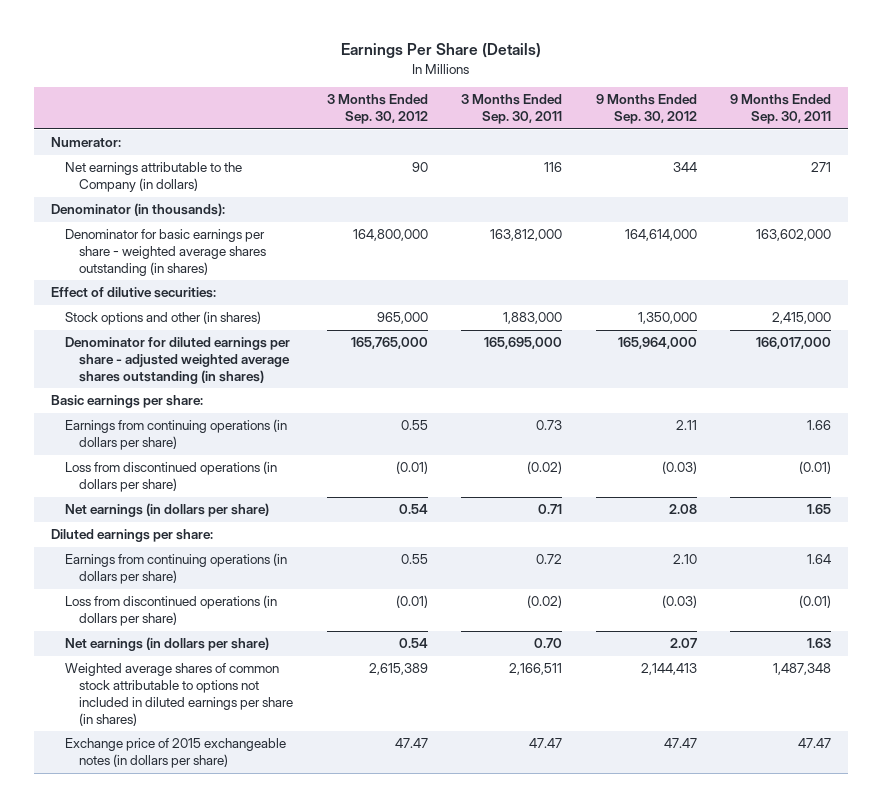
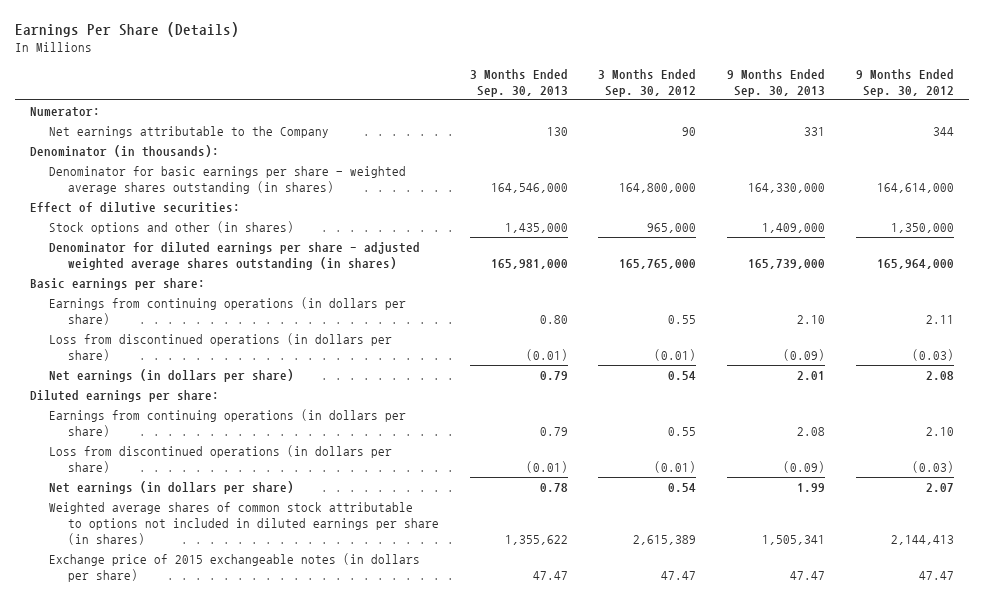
- | 3 Months Ended Sep. 30, 2012 | 3 Months Ended Sep. 30, 2011 | 9 Months Ended Sep. 30, 2012 | 9 Months Ended Sep. 30, 2011
+ | 3 Months Ended Sep. 30, 2013 | 3 Months Ended Sep. 30, 2012 | 9 Months Ended Sep. 30, 2013 | 9 Months Ended Sep. 30, 2012
- Net earnings attributable to the Company (in dollars) | 90 | 116 | 344 | 271
+ Net earnings attributable to the Company | 130 | 90 | 331 | 344

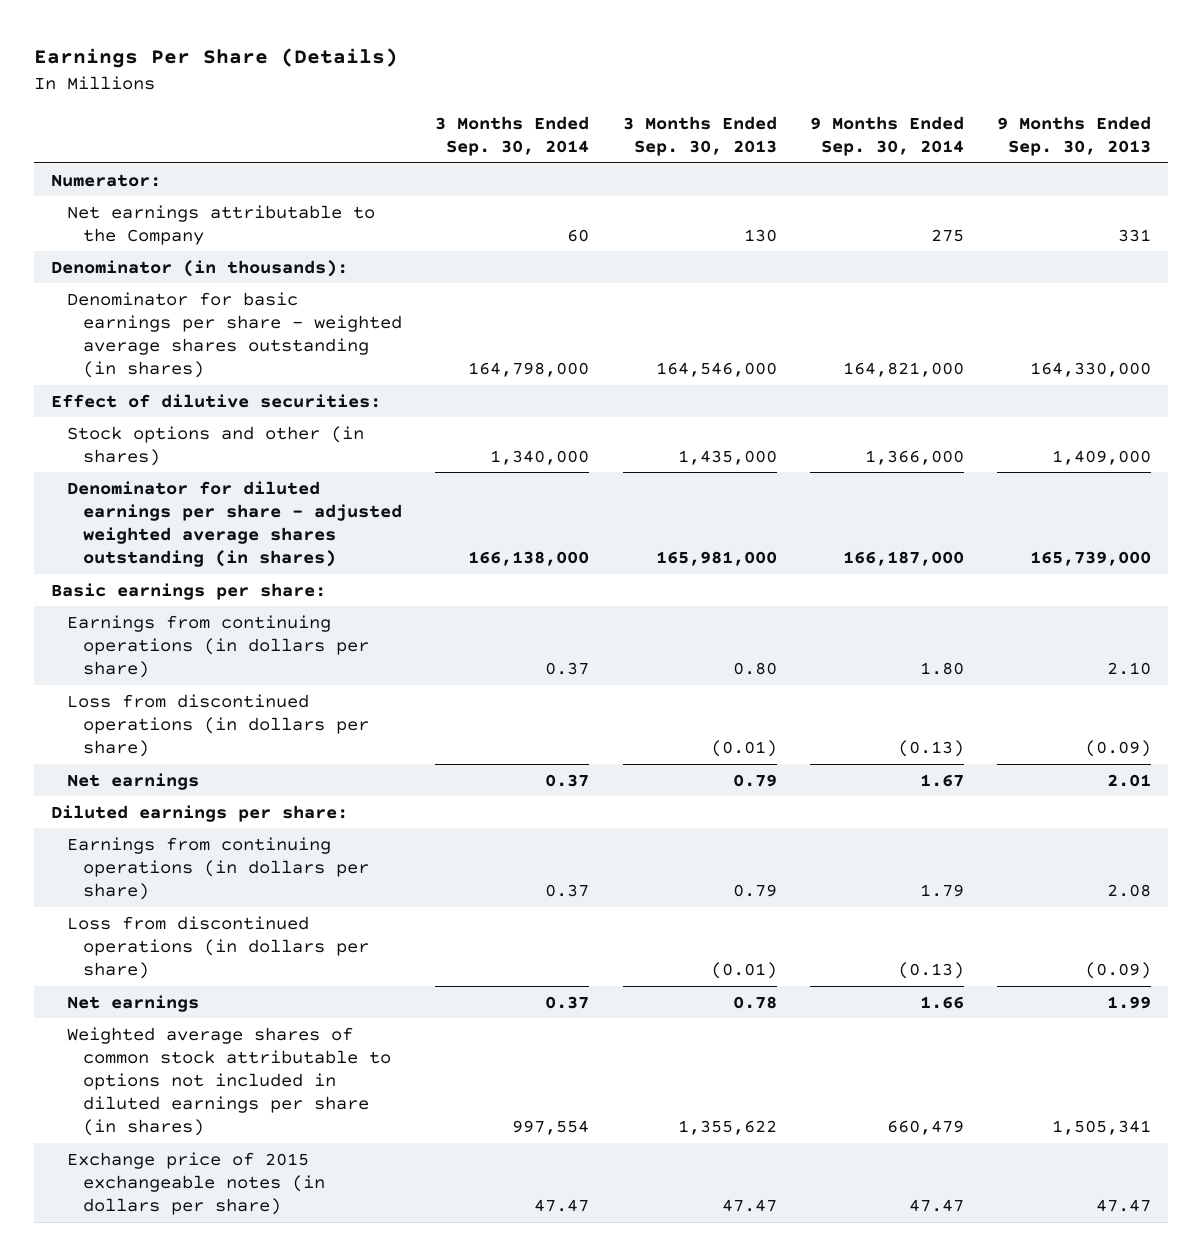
- | 3 Months Ended Sep. 30, 2013 | 3 Months Ended Sep. 30, 2012 | 9 Months Ended Sep. 30, 2013 | 9 Months Ended Sep. 30, 2012
+ | 3 Months Ended Sep. 30, 2014 | 3 Months Ended Sep. 30, 2013 | 9 Months Ended Sep. 30, 2014 | 9 Months Ended Sep. 30, 2013
- Net earnings (in dollars per share) | 0.79 | 0.54 | 2.01 | 2.08
+ Net earnings | 0.37 | 0.79 | 1.67 | 2.01
- Net earnings (in dollars per share) | 0.78 | 0.54 | 1.99 | 2.07
+ Net earnings | 0.37 | 0.78 | 1.66 | 1.99

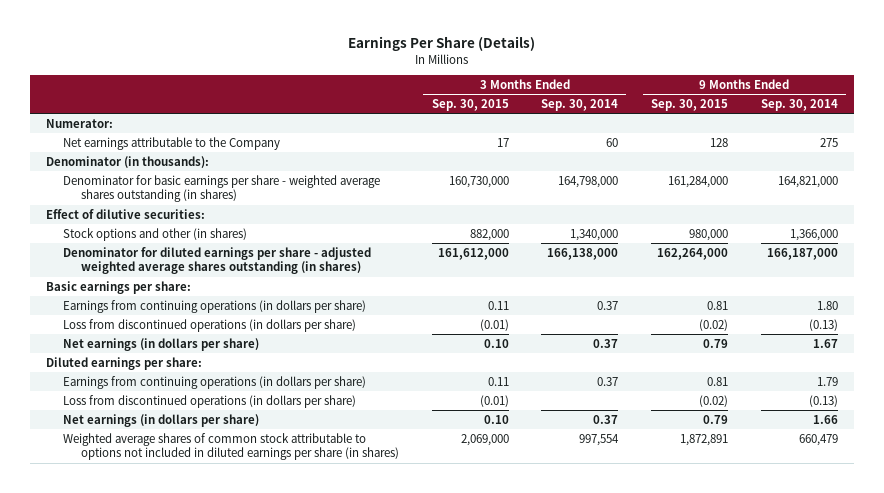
- | 3 Months Ended Sep. 30, 2014 | 3 Months Ended Sep. 30, 2013 | 9 Months Ended Sep. 30, 2014 | 9 Months Ended Sep. 30, 2013
+ | 3 Months Ended Sep. 30, 2015 | 3 Months Ended Sep. 30, 2014 | 9 Months Ended Sep. 30, 2015 | 9 Months Ended Sep. 30, 2014
- Net earnings | 0.37 | 0.79 | 1.67 | 2.01
+ Net earnings (in dollars per share) | 0.10 | 0.37 | 0.79 | 1.67
- Net earnings | 0.37 | 0.78 | 1.66 | 1.99
+ Net earnings (in dollars per share) | 0.10 | 0.37 | 0.79 | 1.66
- Exchange price of 2015 exchangeable notes (in dollars per share) | 47.47 | 47.47 | 47.47 | 47.47

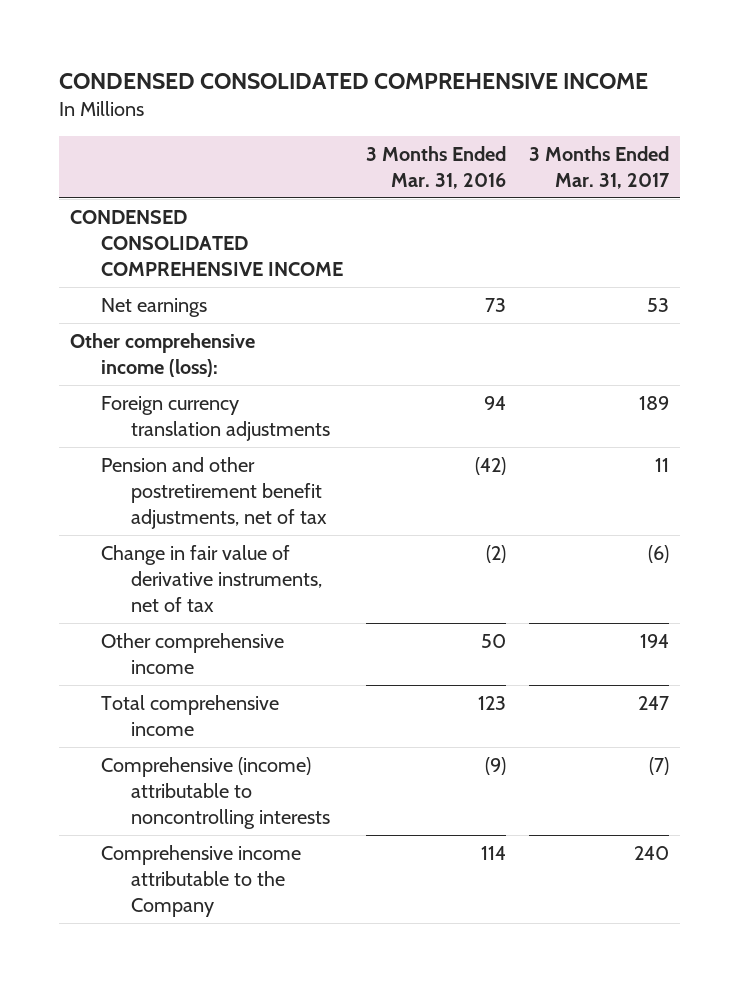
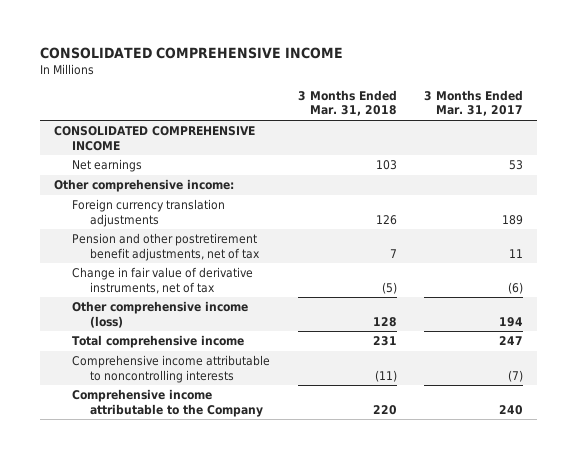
- CONDENSED CONSOLIDATED COMPREHENSIVE INCOME
+ CONSOLIDATED COMPREHENSIVE INCOME
- | 3 Months Ended Mar. 31, 2016 | 3 Months Ended Mar. 31, 2017
+ | 3 Months Ended Mar. 31, 2018 | 3 Months Ended Mar. 31, 2017
- CONDENSED CONSOLIDATED COMPREHENSIVE INCOME
+ CONSOLIDATED COMPREHENSIVE INCOME
- Other comprehensive income (loss):
+ Other comprehensive income:
- Other comprehensive income | 50 | 194
+ Other comprehensive income (loss) | 128 | 194
- Comprehensive (income) attributable to noncontrolling interests | (9) | (7)
+ Comprehensive income attributable to noncontrolling interests | (11) | (7)

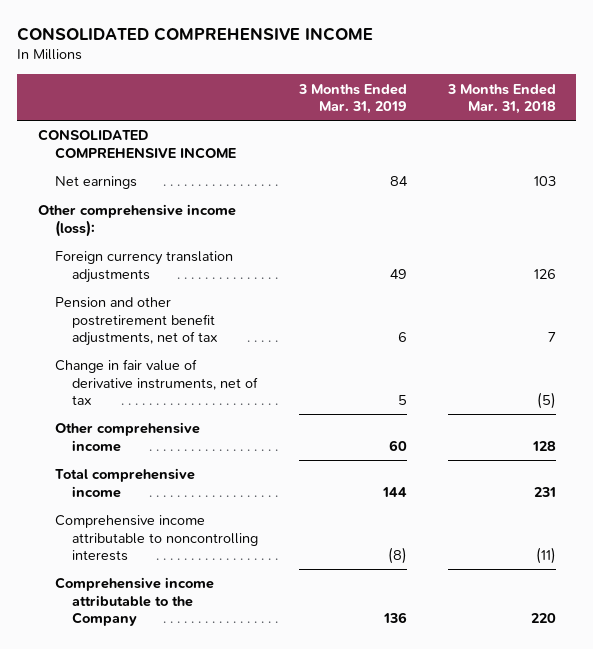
- | 3 Months Ended Mar. 31, 2018 | 3 Months Ended Mar. 31, 2017
+ | 3 Months Ended Mar. 31, 2019 | 3 Months Ended Mar. 31, 2018
- Other comprehensive income:
+ Other comprehensive income (loss):
- Other comprehensive income (loss) | 128 | 194
+ Other comprehensive income | 60 | 128

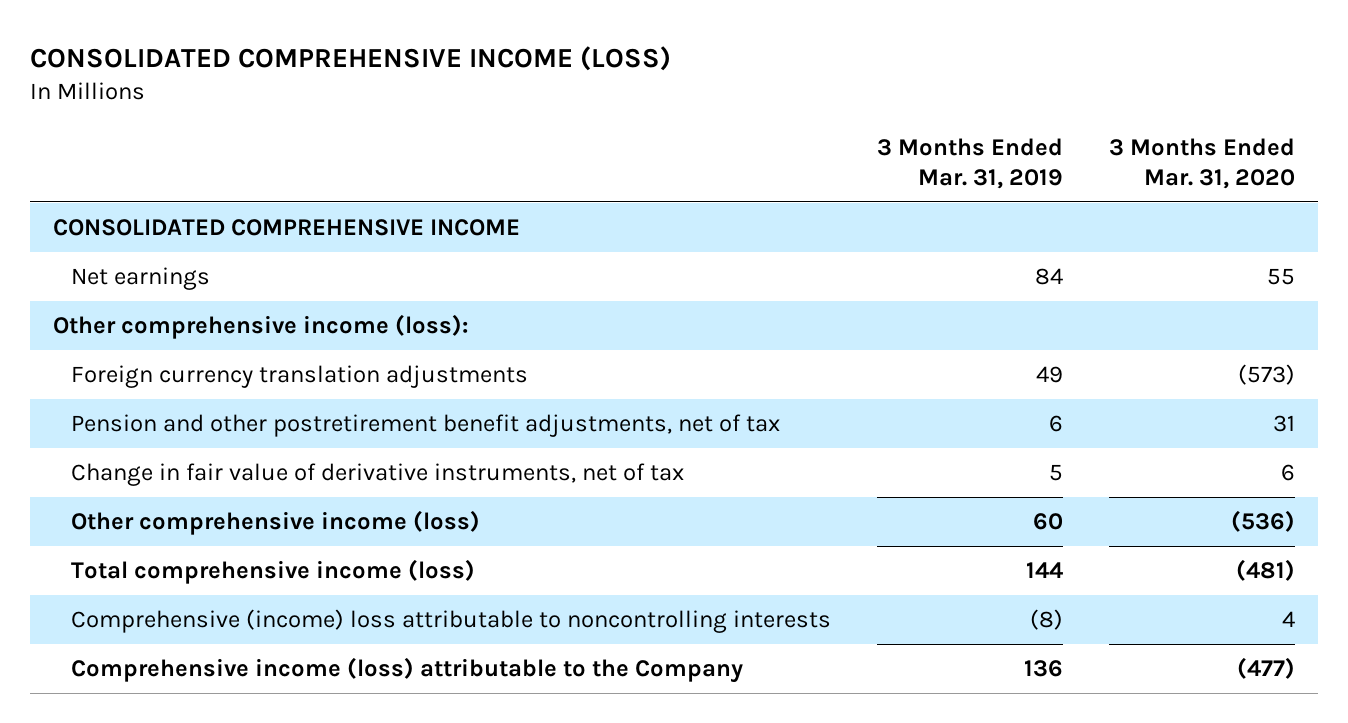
- CONSOLIDATED COMPREHENSIVE INCOME
+ CONSOLIDATED COMPREHENSIVE INCOME (LOSS)
- | 3 Months Ended Mar. 31, 2019 | 3 Months Ended Mar. 31, 2018
+ | 3 Months Ended Mar. 31, 2019 | 3 Months Ended Mar. 31, 2020
- Other comprehensive income | 60 | 128
- Total comprehensive income | 144 | 231
- Comprehensive income attributable to noncontrolling interests | (8) | (11)
- Comprehensive income attributable to the Company | 136 | 220
+ Other comprehensive income (loss) | 60 | (536)
+ Total comprehensive income (loss) | 144 | (481)
+ Comprehensive (income) loss attributable to noncontrolling interests | (8) | 4
+ Comprehensive income (loss) attributable to the Company | 136 | (477)

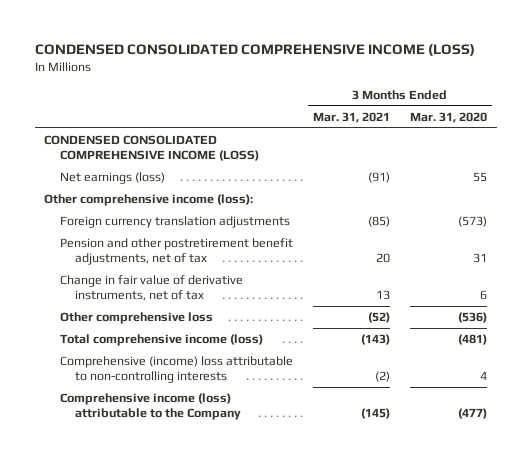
- CONSOLIDATED COMPREHENSIVE INCOME (LOSS)
+ CONDENSED CONSOLIDATED COMPREHENSIVE INCOME (LOSS)
- | 3 Months Ended Mar. 31, 2019 | 3 Months Ended Mar. 31, 2020
+ | 3 Months Ended Mar. 31, 2021 | 3 Months Ended Mar. 31, 2020
- CONSOLIDATED COMPREHENSIVE INCOME
- Net earnings | 84 | 55
+ CONDENSED CONSOLIDATED COMPREHENSIVE INCOME (LOSS)
+ Net earnings (loss) | (91) | 55
- Other comprehensive income (loss) | 60 | (536)
+ Other comprehensive loss | (52) | (536)
- Comprehensive (income) loss attributable to noncontrolling interests | (8) | 4
+ Comprehensive (income) loss attributable to non-controlling interests | (2) | 4

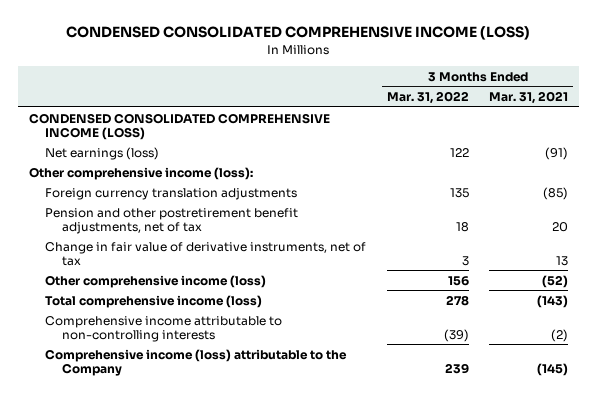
- | 3 Months Ended Mar. 31, 2021 | 3 Months Ended Mar. 31, 2020
+ | 3 Months Ended Mar. 31, 2022 | 3 Months Ended Mar. 31, 2021
- Other comprehensive loss | (52) | (536)
+ Other comprehensive income (loss) | 156 | (52)
- Comprehensive (income) loss attributable to non-controlling interests | (2) | 4
+ Comprehensive income attributable to non-controlling interests | (39) | (2)

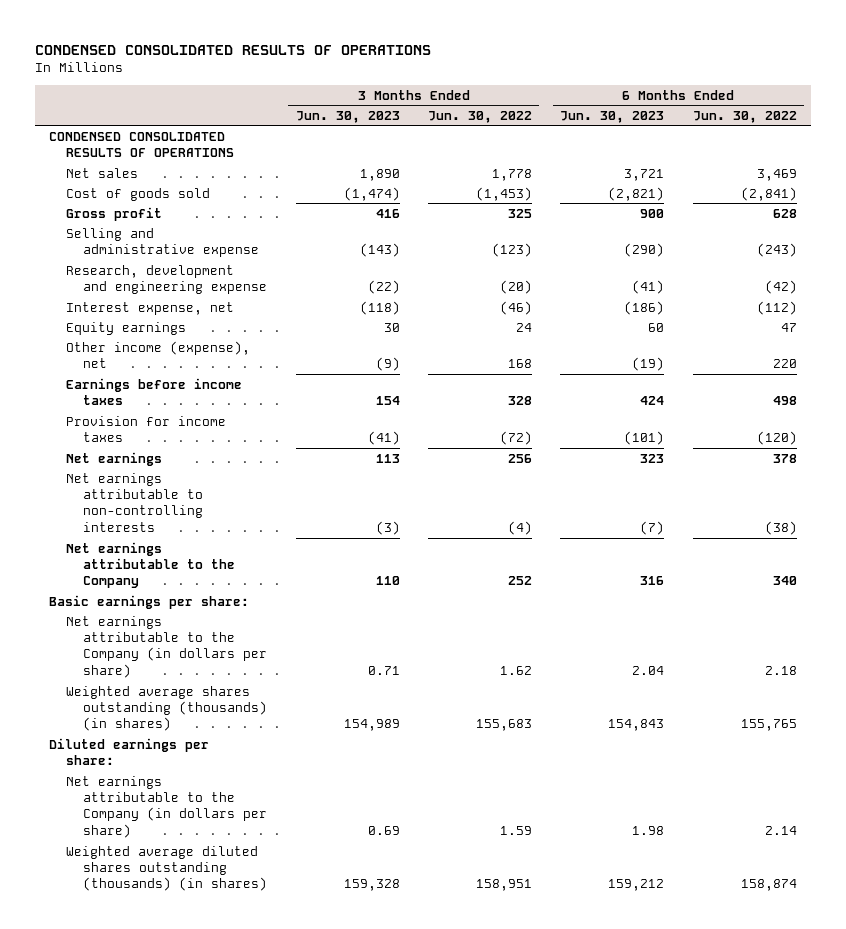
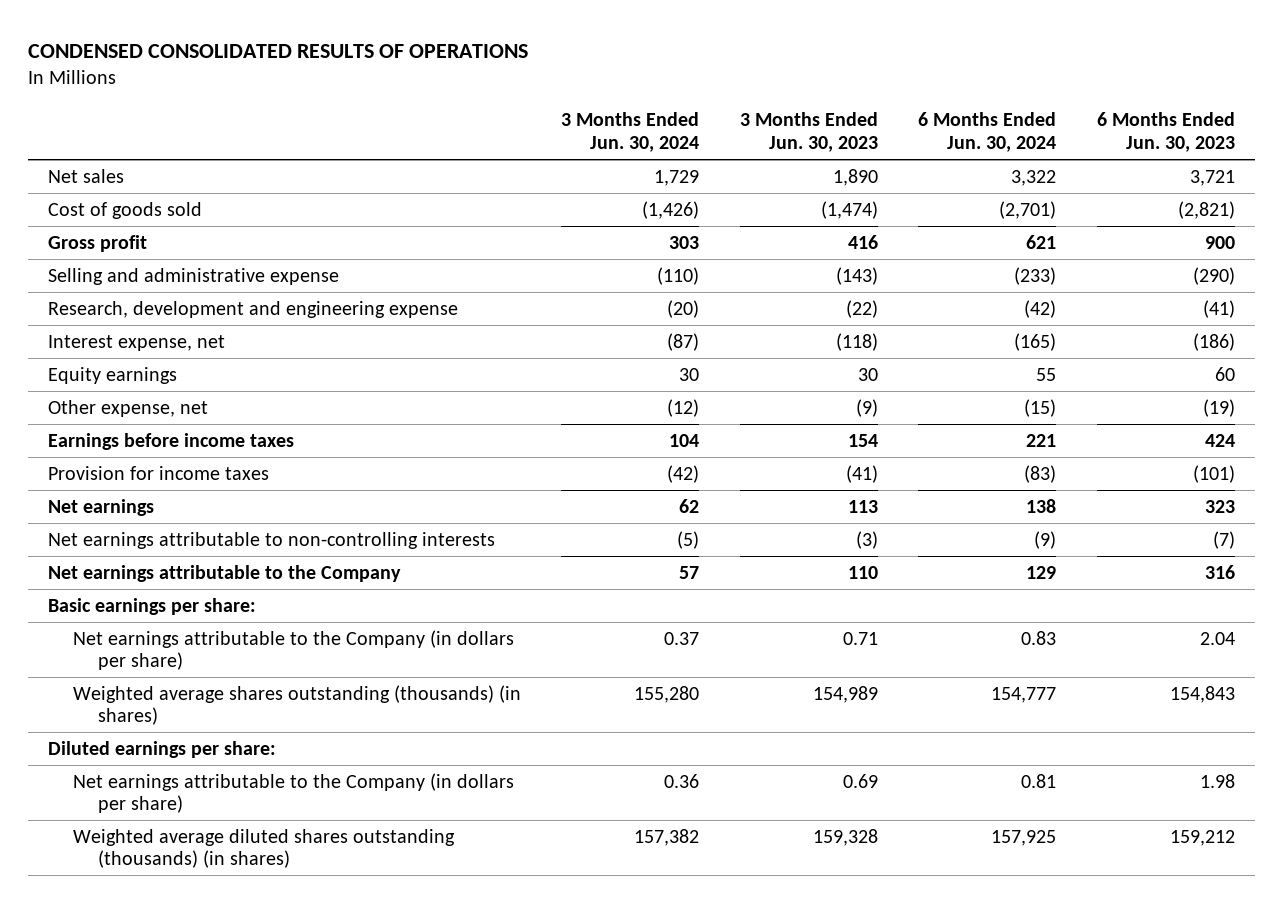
- | 3 Months Ended Jun. 30, 2023 | 3 Months Ended Jun. 30, 2022 | 6 Months Ended Jun. 30, 2023 | 6 Months Ended Jun. 30, 2022
+ | 3 Months Ended Jun. 30, 2024 | 3 Months Ended Jun. 30, 2023 | 6 Months Ended Jun. 30, 2024 | 6 Months Ended Jun. 30, 2023
- CONDENSED CONSOLIDATED RESULTS OF OPERATIONS
- Other income (expense), net | (9) | 168 | (19) | 220
+ Other expense, net | (12) | (9) | (15) | (19)

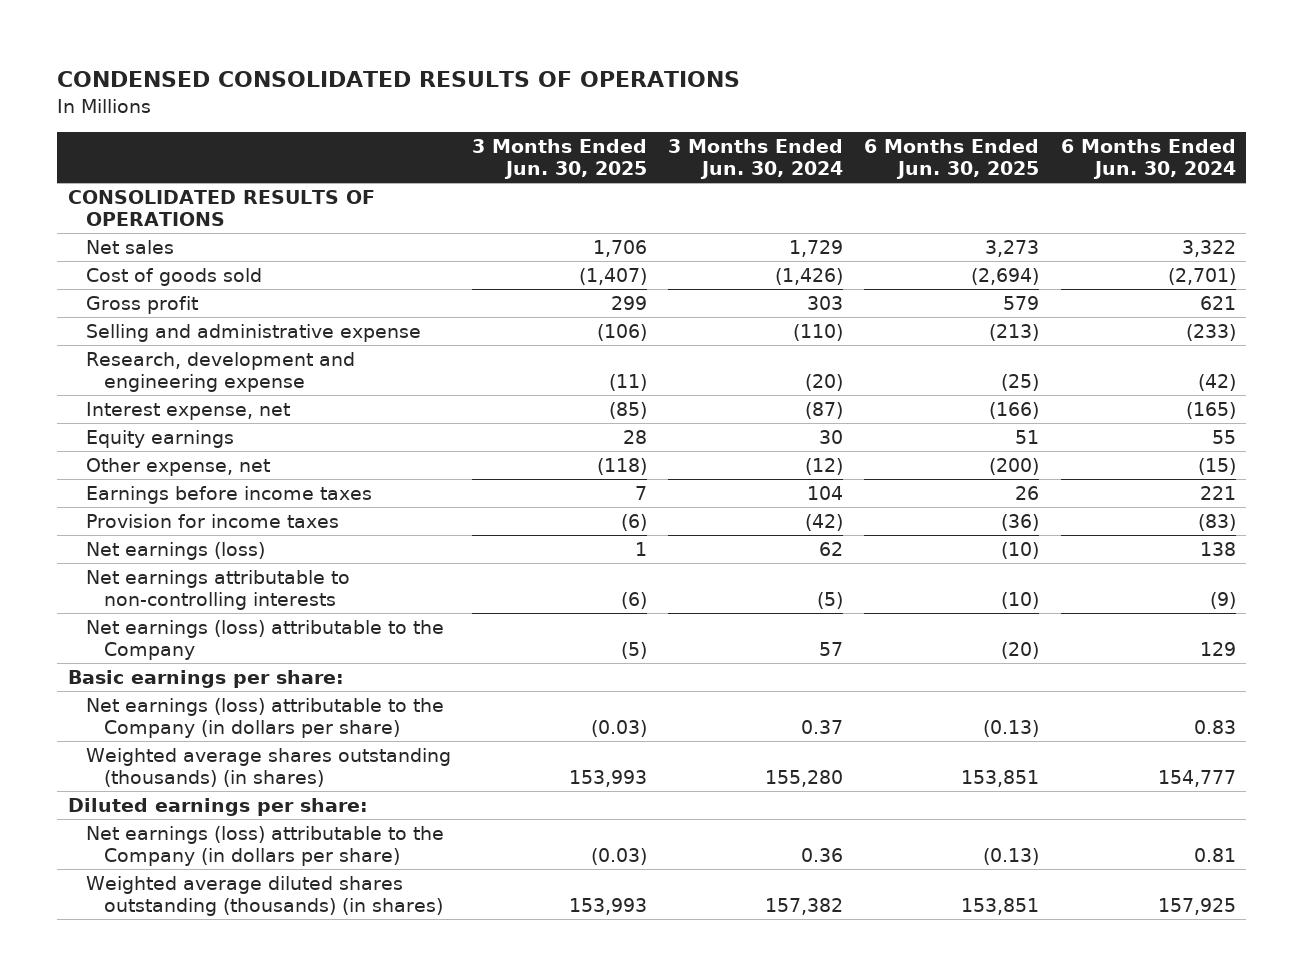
- | 3 Months Ended Jun. 30, 2024 | 3 Months Ended Jun. 30, 2023 | 6 Months Ended Jun. 30, 2024 | 6 Months Ended Jun. 30, 2023
+ | 3 Months Ended Jun. 30, 2025 | 3 Months Ended Jun. 30, 2024 | 6 Months Ended Jun. 30, 2025 | 6 Months Ended Jun. 30, 2024
+ CONSOLIDATED RESULTS OF OPERATIONS
- Net earnings | 62 | 113 | 138 | 323
+ Net earnings (loss) | 1 | 62 | (10) | 138
- Net earnings attributable to the Company | 57 | 110 | 129 | 316
+ Net earnings (loss) attributable to the Company | (5) | 57 | (20) | 129
- Net earnings attributable to the Company (in dollars per share) | 0.37 | 0.71 | 0.83 | 2.04
+ Net earnings (loss) attributable to the Company (in dollars per share) | (0.03) | 0.37 | (0.13) | 0.83
- Net earnings attributable to the Company (in dollars per share) | 0.36 | 0.69 | 0.81 | 1.98
+ Net earnings (loss) attributable to the Company (in dollars per share) | (0.03) | 0.36 | (0.13) | 0.81

